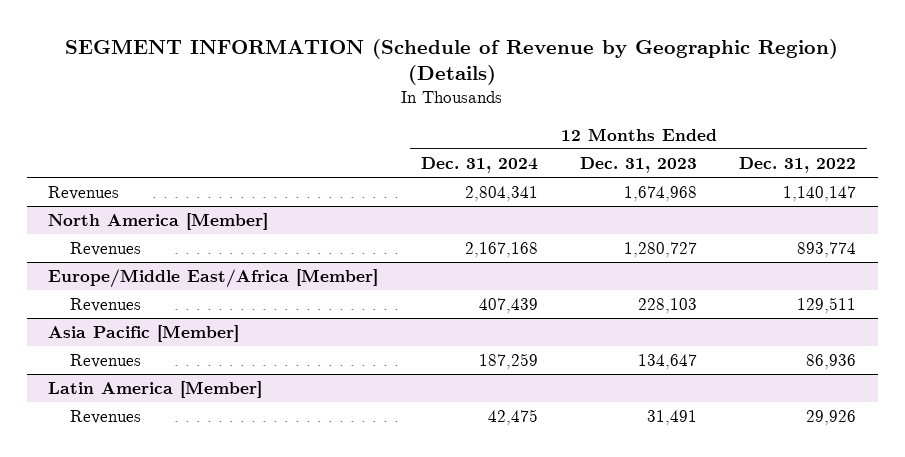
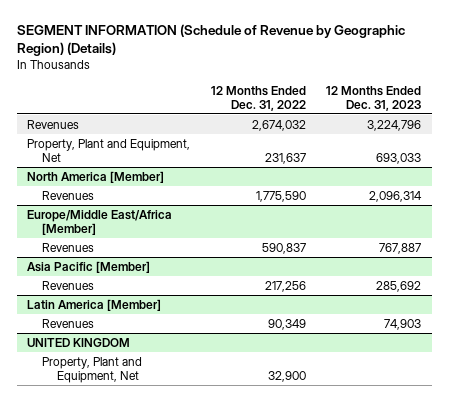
- | 12 Months Ended Dec. 31, 2024 | 12 Months Ended Dec. 31, 2023 | 12 Months Ended Dec. 31, 2022
+ | 12 Months Ended Dec. 31, 2022 | 12 Months Ended Dec. 31, 2023
- Revenues | 2,804,341 | 1,674,968 | 1,140,147
+ Revenues | 2,674,032 | 3,224,796
+ Property, Plant and Equipment, Net | 231,637 | 693,033
@ North America [Member]
- Revenues | 2,167,168 | 1,280,727 | 893,774
+ Revenues | 1,775,590 | 2,096,314
@ Europe/Middle East/Africa [Member]
- Revenues | 407,439 | 228,103 | 129,511
+ Revenues | 590,837 | 767,887
@ Asia Pacific [Member]
- Revenues | 187,259 | 134,647 | 86,936
+ Revenues | 217,256 | 285,692
@ Latin America [Member]
- Revenues | 42,475 | 31,491 | 29,926
+ Revenues | 90,349 | 74,903
+ UNITED KINGDOM
+ Property, Plant and Equipment, Net | 32,900 |

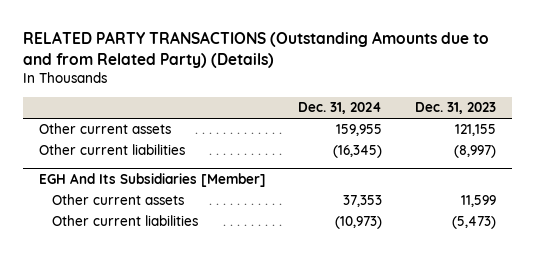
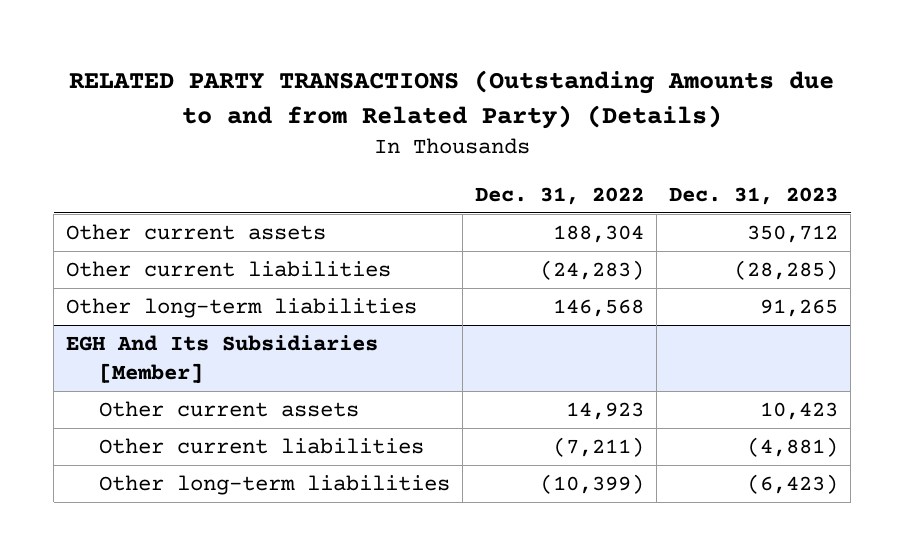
- | Dec. 31, 2024 | Dec. 31, 2023
+ | Dec. 31, 2022 | Dec. 31, 2023
- Other current assets | 159,955 | 121,155
- Other current liabilities | (16,345) | (8,997)
+ Other current assets | 188,304 | 350,712
+ Other current liabilities | (24,283) | (28,285)
+ Other long-term liabilities | 146,568 | 91,265
@ EGH And Its Subsidiaries [Member]
- Other current assets | 37,353 | 11,599
- Other current liabilities | (10,973) | (5,473)
+ Other current assets | 14,923 | 10,423
+ Other current liabilities | (7,211) | (4,881)
+ Other long-term liabilities | (10,399) | (6,423)

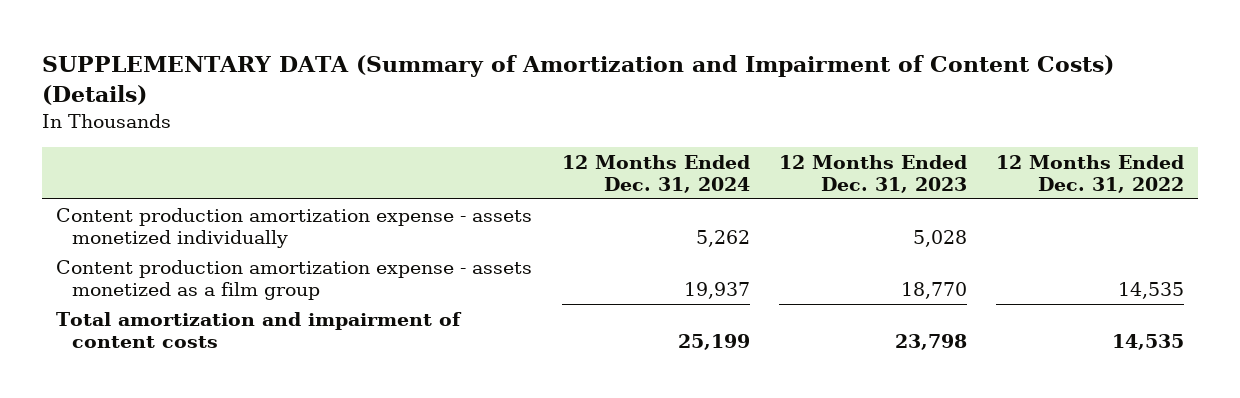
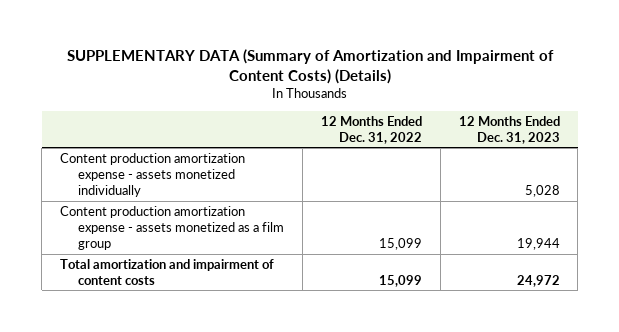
- | 12 Months Ended Dec. 31, 2024 | 12 Months Ended Dec. 31, 2023 | 12 Months Ended Dec. 31, 2022
+ | 12 Months Ended Dec. 31, 2022 | 12 Months Ended Dec. 31, 2023
- Content production amortization expense - assets monetized as a film group | 19,937 | 18,770 | 14,535
- Total amortization and impairment of content costs | 25,199 | 23,798 | 14,535
+ Content production amortization expense - assets monetized as a film group | 15,099 | 19,944
+ Total amortization and impairment of content costs | 15,099 | 24,972

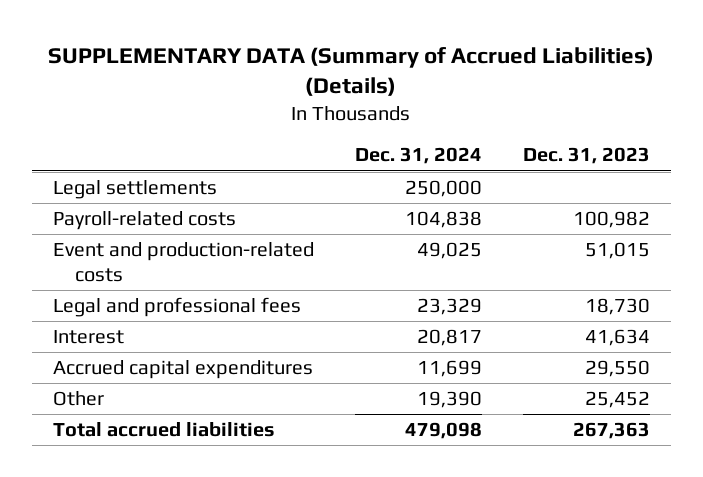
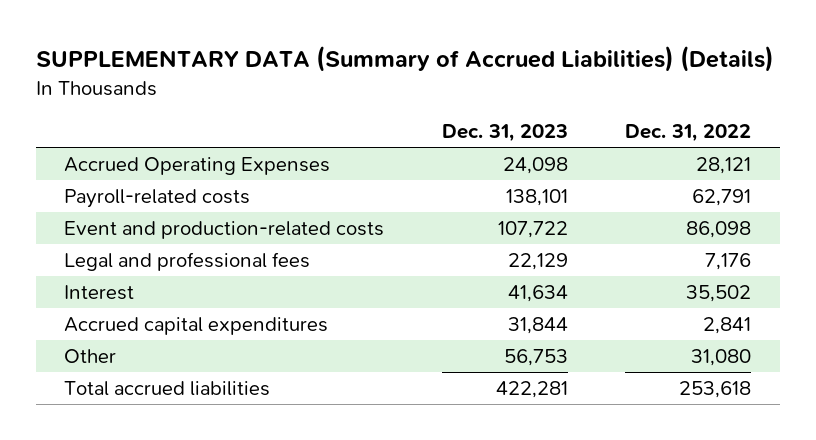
- | Dec. 31, 2024 | Dec. 31, 2023
+ | Dec. 31, 2023 | Dec. 31, 2022
- Legal settlements | 250,000 |
- Payroll-related costs | 104,838 | 100,982
- Event and production-related costs | 49,025 | 51,015
- Legal and professional fees | 23,329 | 18,730
+ Accrued Operating Expenses | 24,098 | 28,121
+ Payroll-related costs | 138,101 | 62,791
+ Event and production-related costs | 107,722 | 86,098
+ Legal and professional fees | 22,129 | 7,176
- Accrued capital expenditures | 11,699 | 29,550
- Other | 19,390 | 25,452
- Total accrued liabilities | 479,098 | 267,363
+ Accrued capital expenditures | 31,844 | 2,841
+ Other | 56,753 | 31,080
+ Total accrued liabilities | 422,281 | 253,618

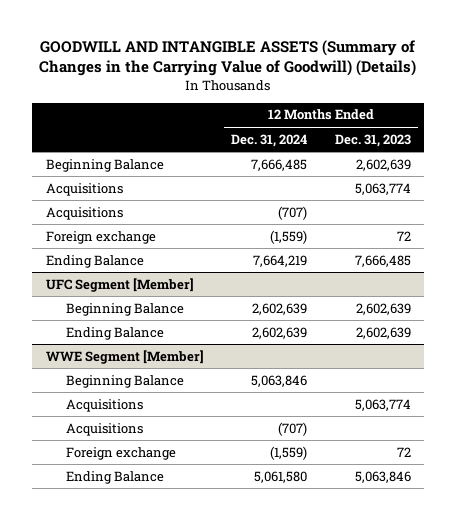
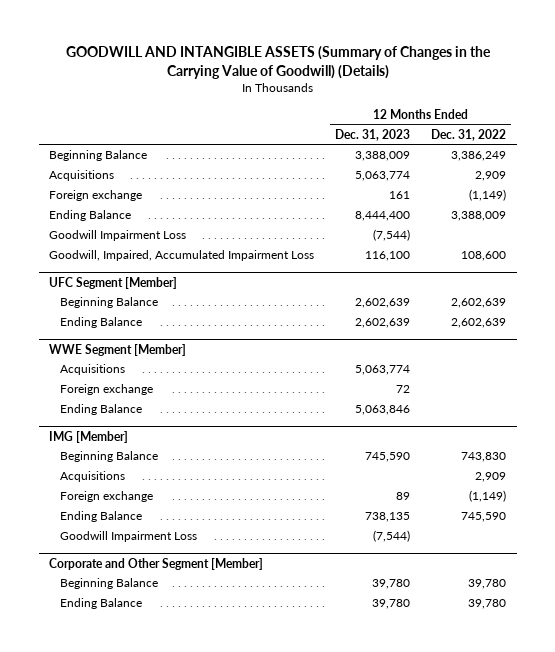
- | 12 Months Ended Dec. 31, 2024 | 12 Months Ended Dec. 31, 2023
+ | 12 Months Ended Dec. 31, 2023 | 12 Months Ended Dec. 31, 2022
- Beginning Balance | 7,666,485 | 2,602,639
+ Beginning Balance | 3,388,009 | 3,386,249
- Acquisitions | (707) |
- Foreign exchange | (1,559) | 72
- Ending Balance | 7,664,219 | 7,666,485
+ Foreign exchange | 161 | (1,149)
+ Ending Balance | 8,444,400 | 3,388,009
+ Goodwill Impairment Loss | (7,544) |
+ Goodwill, Impaired, Accumulated Impairment Loss | 116,100 | 108,600
@ WWE Segment [Member]
- Beginning Balance | 5,063,846 |
- Acquisitions | (707) |
+ IMG [Member]
+ Beginning Balance | 745,590 | 743,830
+ Acquisitions | | 2,909
+ Foreign exchange | 89 | (1,149)
+ Ending Balance | 738,135 | 745,590
+ Goodwill Impairment Loss | (7,544) |
+ Corporate and Other Segment [Member]
+ Beginning Balance | 39,780 | 39,780
+ Ending Balance | 39,780 | 39,780

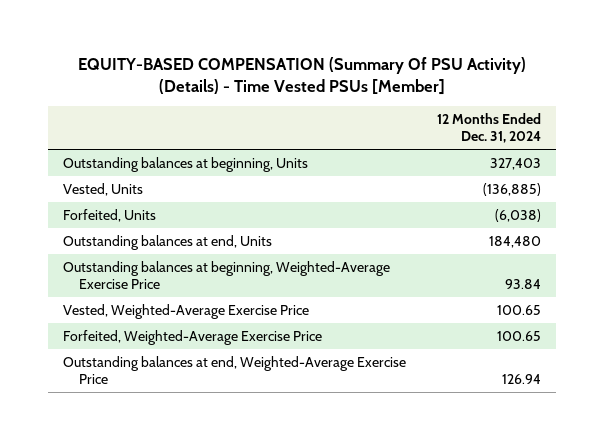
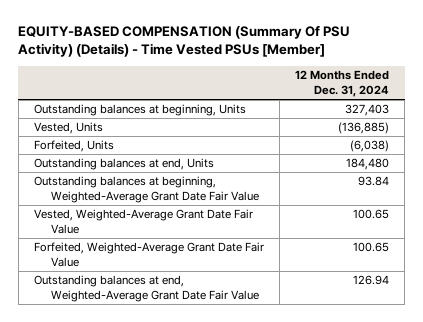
- Outstanding balances at beginning, Weighted-Average Exercise Price | 93.84
- Vested, Weighted-Average Exercise Price | 100.65
- Forfeited, Weighted-Average Exercise Price | 100.65
- Outstanding balances at end, Weighted-Average Exercise Price | 126.94
+ Outstanding balances at beginning, Weighted-Average Grant Date Fair Value | 93.84
+ Vested, Weighted-Average Grant Date Fair Value | 100.65
+ Forfeited, Weighted-Average Grant Date Fair Value | 100.65
+ Outstanding balances at end, Weighted-Average Grant Date Fair Value | 126.94

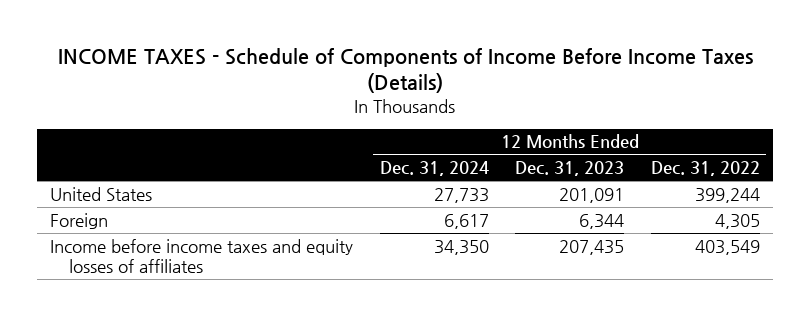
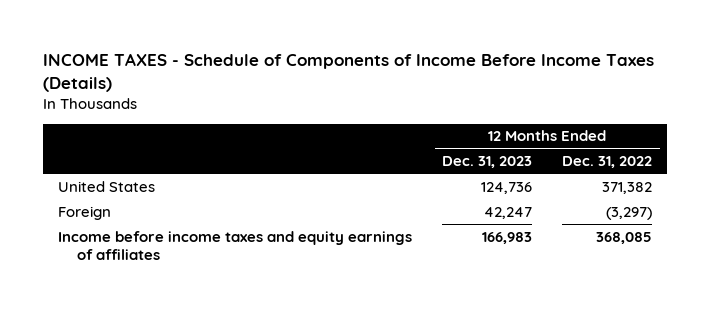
- | 12 Months Ended Dec. 31, 2024 | 12 Months Ended Dec. 31, 2023 | 12 Months Ended Dec. 31, 2022
+ | 12 Months Ended Dec. 31, 2023 | 12 Months Ended Dec. 31, 2022
- United States | 27,733 | 201,091 | 399,244
- Foreign | 6,617 | 6,344 | 4,305
- Income before income taxes and equity losses of affiliates | 34,350 | 207,435 | 403,549
+ United States | 124,736 | 371,382
+ Foreign | 42,247 | (3,297)
+ Income before income taxes and equity earnings of affiliates | 166,983 | 368,085

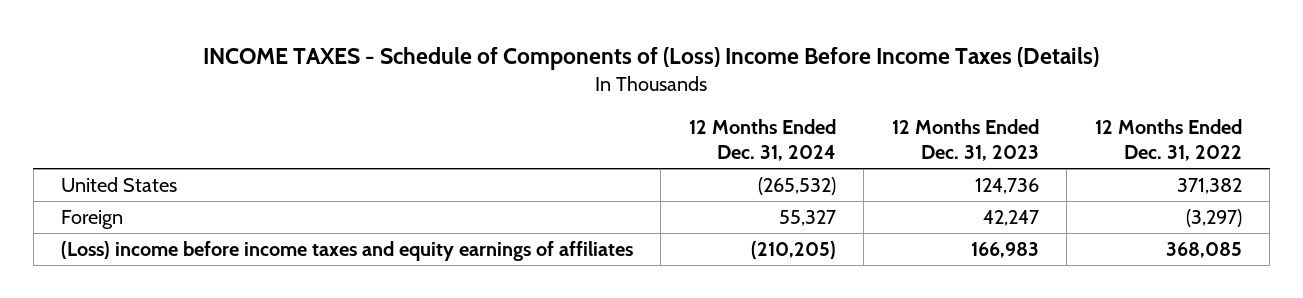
- INCOME TAXES - Schedule of Components of Income Before Income Taxes (Details)
+ INCOME TAXES - Schedule of Components of (Loss) Income Before Income Taxes (Details)
- | 12 Months Ended Dec. 31, 2023 | 12 Months Ended Dec. 31, 2022
+ | 12 Months Ended Dec. 31, 2024 | 12 Months Ended Dec. 31, 2023 | 12 Months Ended Dec. 31, 2022
- Income before income taxes and equity earnings of affiliates | 166,983 | 368,085
+ (Loss) income before income taxes and equity earnings of affiliates | (210,205) | 166,983 | 368,085

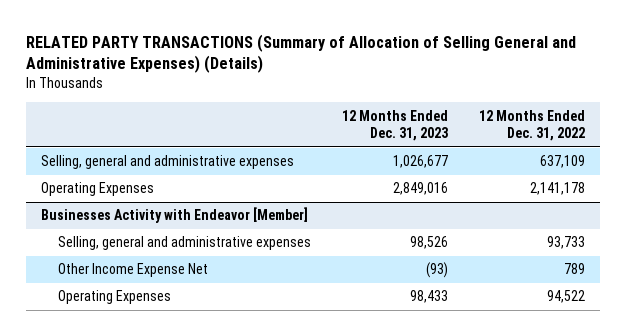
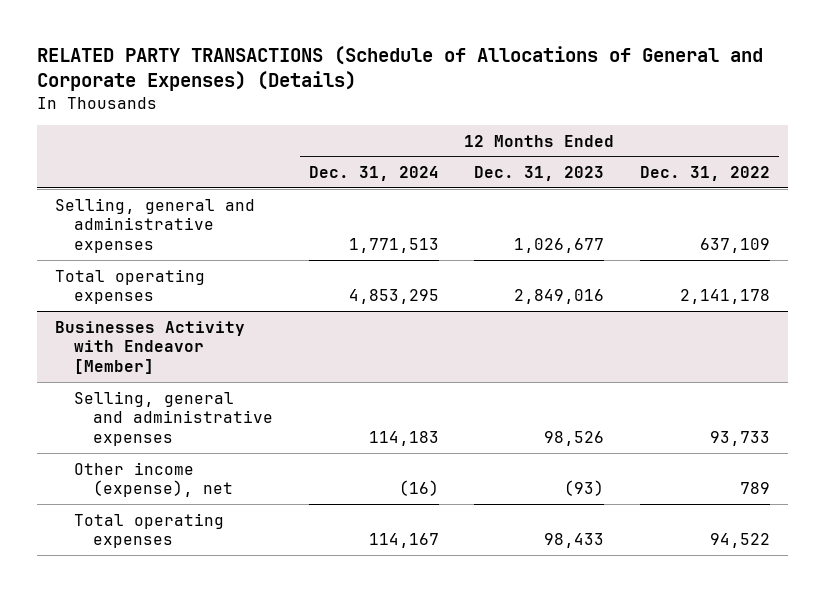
- RELATED PARTY TRANSACTIONS (Summary of Allocation of Selling General and Administrative Expenses) (Details)
+ RELATED PARTY TRANSACTIONS (Schedule of Allocations of General and Corporate Expenses) (Details)
- | 12 Months Ended Dec. 31, 2023 | 12 Months Ended Dec. 31, 2022
+ | 12 Months Ended Dec. 31, 2024 | 12 Months Ended Dec. 31, 2023 | 12 Months Ended Dec. 31, 2022
- Operating Expenses | 2,849,016 | 2,141,178
+ Total operating expenses | 4,853,295 | 2,849,016 | 2,141,178
@ Businesses Activity with Endeavor [Member]
- Other Income Expense Net | (93) | 789
- Operating Expenses | 98,433 | 94,522
+ Other income (expense), net | (16) | (93) | 789
+ Total operating expenses | 114,167 | 98,433 | 94,522

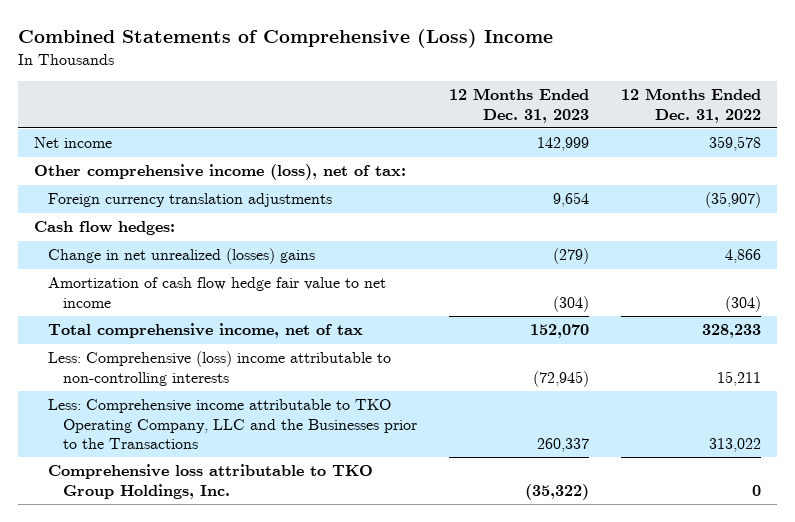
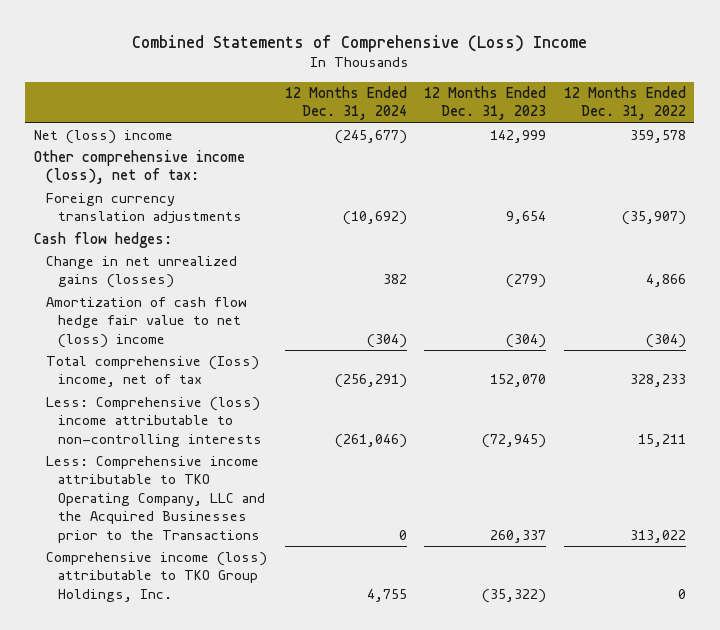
- | 12 Months Ended Dec. 31, 2023 | 12 Months Ended Dec. 31, 2022
+ | 12 Months Ended Dec. 31, 2024 | 12 Months Ended Dec. 31, 2023 | 12 Months Ended Dec. 31, 2022
- Net income | 142,999 | 359,578
+ Net (loss) income | (245,677) | 142,999 | 359,578
- Change in net unrealized (losses) gains | (279) | 4,866
- Amortization of cash flow hedge fair value to net income | (304) | (304)
- Total comprehensive income, net of tax | 152,070 | 328,233
+ Change in net unrealized gains (losses) | 382 | (279) | 4,866
+ Amortization of cash flow hedge fair value to net (loss) income | (304) | (304) | (304)
+ Total comprehensive (Ioss) income, net of tax | (256,291) | 152,070 | 328,233
- Less: Comprehensive income attributable to TKO Operating Company, LLC and the Businesses prior to the Transactions | 260,337 | 313,022
- Comprehensive loss attributable to TKO Group Holdings, Inc. | (35,322) | 0
+ Less: Comprehensive income attributable to TKO Operating Company, LLC and the Acquired Businesses prior to the Transactions | 0 | 260,337 | 313,022
+ Comprehensive income (loss) attributable to TKO Group Holdings, Inc. | 4,755 | (35,322) | 0

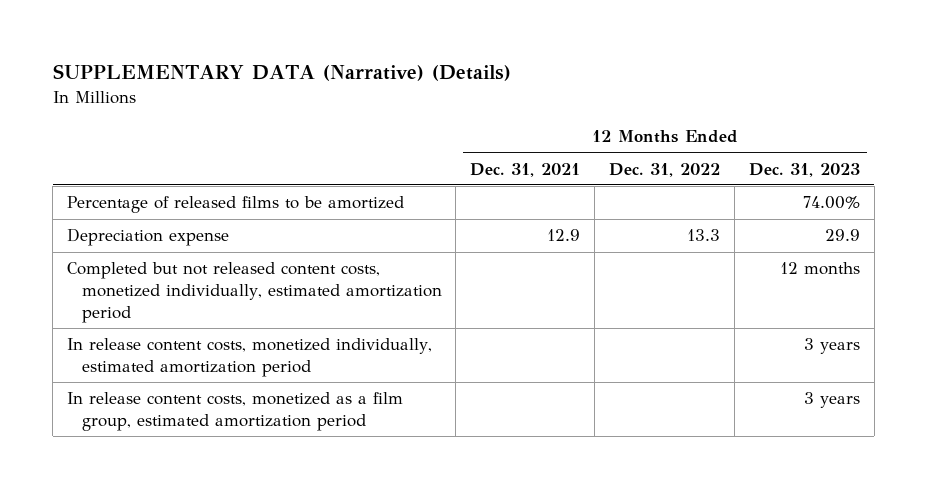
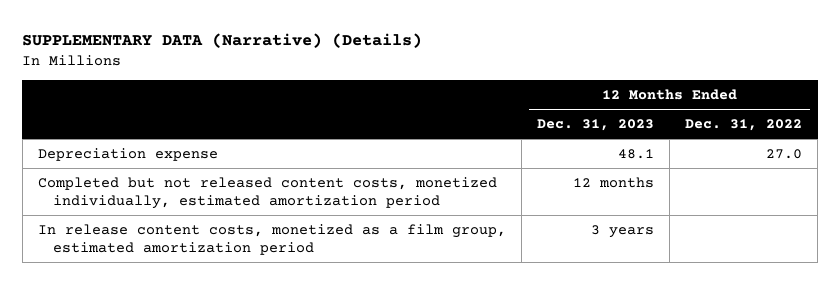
- | 12 Months Ended Dec. 31, 2021 | 12 Months Ended Dec. 31, 2022 | 12 Months Ended Dec. 31, 2023
+ | 12 Months Ended Dec. 31, 2023 | 12 Months Ended Dec. 31, 2022
- Percentage of released films to be amortized | | | 74.00%
- Depreciation expense | 12.9 | 13.3 | 29.9
+ Depreciation expense | 48.1 | 27.0
- In release content costs, monetized individually, estimated amortization period | | | 3 years

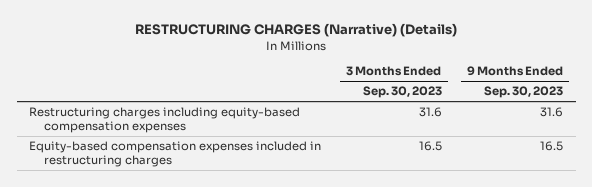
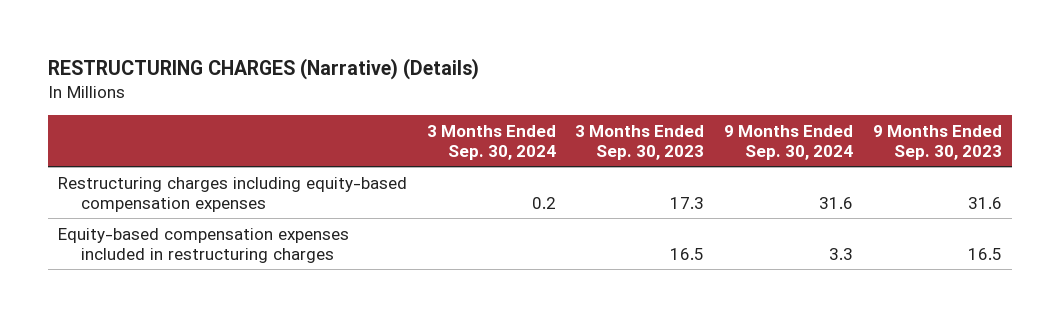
- | 3 Months Ended Sep. 30, 2023 | 9 Months Ended Sep. 30, 2023
+ | 3 Months Ended Sep. 30, 2024 | 3 Months Ended Sep. 30, 2023 | 9 Months Ended Sep. 30, 2024 | 9 Months Ended Sep. 30, 2023
- Restructuring charges including equity-based compensation expenses | 31.6 | 31.6
+ Restructuring charges including equity-based compensation expenses | 0.2 | 17.3 | 31.6 | 31.6

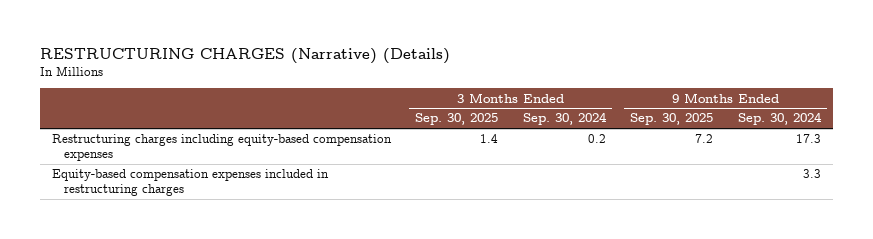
- | 3 Months Ended Sep. 30, 2024 | 3 Months Ended Sep. 30, 2023 | 9 Months Ended Sep. 30, 2024 | 9 Months Ended Sep. 30, 2023
+ | 3 Months Ended Sep. 30, 2025 | 3 Months Ended Sep. 30, 2024 | 9 Months Ended Sep. 30, 2025 | 9 Months Ended Sep. 30, 2024
- Restructuring charges including equity-based compensation expenses | 0.2 | 17.3 | 31.6 | 31.6
+ Restructuring charges including equity-based compensation expenses | 1.4 | 0.2 | 7.2 | 17.3

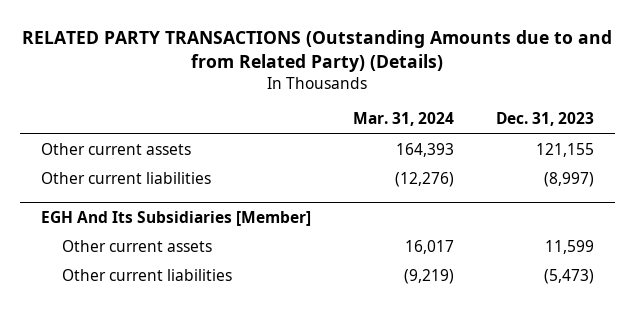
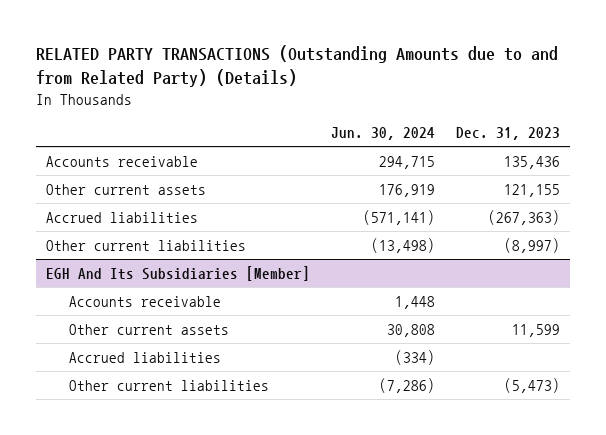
- | Mar. 31, 2024 | Dec. 31, 2023
+ | Jun. 30, 2024 | Dec. 31, 2023
+ Accounts receivable | 294,715 | 135,436
+ Accrued liabilities | (571,141) | (267,363)
@ EGH And Its Subsidiaries [Member]
+ Accounts receivable | 1,448 |
+ Accrued liabilities | (334) |

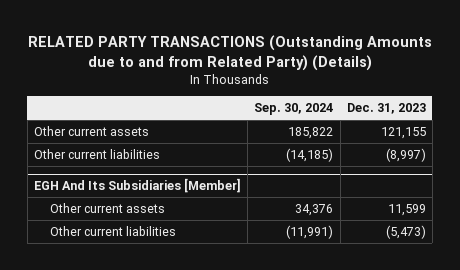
- | Jun. 30, 2024 | Dec. 31, 2023
+ | Sep. 30, 2024 | Dec. 31, 2023
- Accounts receivable | 294,715 | 135,436
- Accrued liabilities | (571,141) | (267,363)
@ EGH And Its Subsidiaries [Member]
- Accounts receivable | 1,448 |
- Accrued liabilities | (334) |

